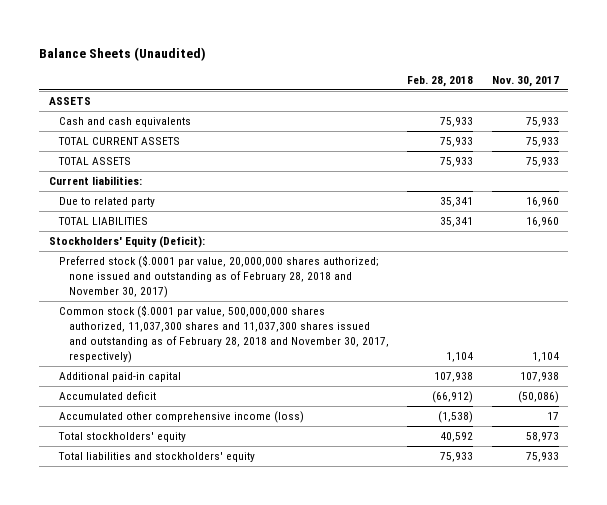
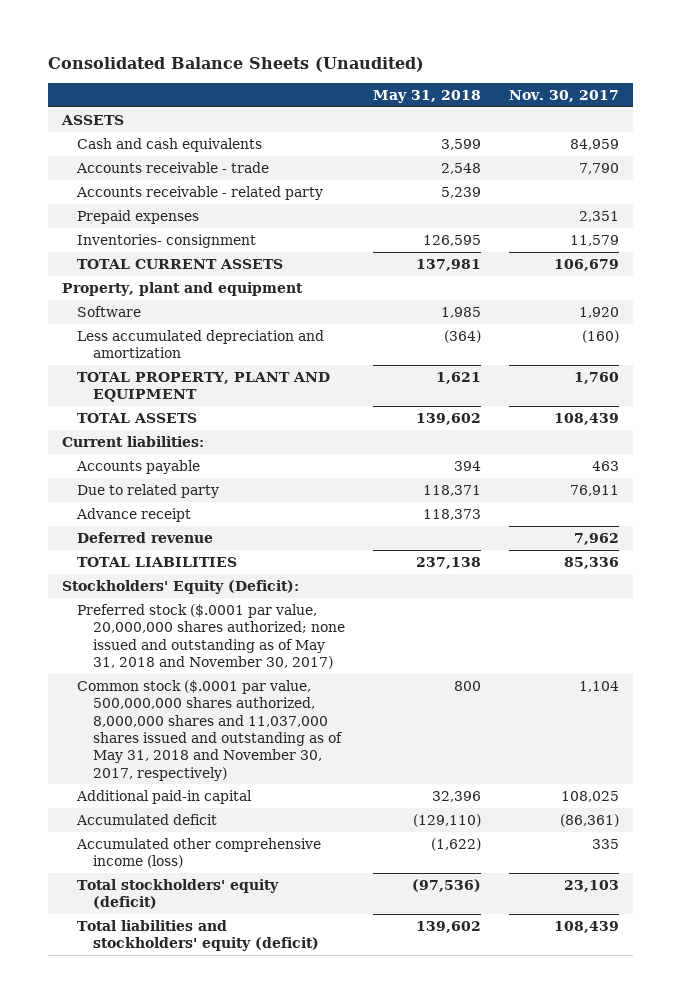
- Balance Sheets (Unaudited)
+ Consolidated Balance Sheets (Unaudited)
- | Feb. 28, 2018 | Nov. 30, 2017
+ | May 31, 2018 | Nov. 30, 2017
- Cash and cash equivalents | 75,933 | 75,933
- TOTAL CURRENT ASSETS | 75,933 | 75,933
- TOTAL ASSETS | 75,933 | 75,933
+ Cash and cash equivalents | 3,599 | 84,959
+ Accounts receivable - trade | 2,548 | 7,790
+ Accounts receivable - related party | 5,239 |
+ Prepaid expenses | | 2,351
+ Inventories- consignment | 126,595 | 11,579
+ TOTAL CURRENT ASSETS | 137,981 | 106,679
+ Property, plant and equipment
+ Software | 1,985 | 1,920
+ Less accumulated depreciation and amortization | (364) | (160)
+ TOTAL PROPERTY, PLANT AND EQUIPMENT | 1,621 | 1,760
+ TOTAL ASSETS | 139,602 | 108,439
- Due to related party | 35,341 | 16,960
- TOTAL LIABILITIES | 35,341 | 16,960
+ Accounts payable | 394 | 463
+ Due to related party | 118,371 | 76,911
+ Advance receipt | 118,373 |
+ Deferred revenue | | 7,962
+ TOTAL LIABILITIES | 237,138 | 85,336
- Preferred stock ($.0001 par value, 20,000,000 shares authorized; none issued and outstanding as of February 28, 2018 and November 30, 2017)
- Common stock ($.0001 par value, 500,000,000 shares authorized, 11,037,300 shares and 11,037,300 shares issued and outstanding as of February 28, 2018 and November 30, 2017, respectively) | 1,104 | 1,104
- Additional paid-in capital | 107,938 | 107,938
- Accumulated deficit | (66,912) | (50,086)
- Accumulated other comprehensive income (loss) | (1,538) | 17
- Total stockholders' equity | 40,592 | 58,973
- Total liabilities and stockholders' equity | 75,933 | 75,933
+ Preferred stock ($.0001 par value, 20,000,000 shares authorized; none issued and outstanding as of May 31, 2018 and November 30, 2017)
+ Common stock ($.0001 par value, 500,000,000 shares authorized, 8,000,000 shares and 11,037,000 shares issued and outstanding as of May 31, 2018 and November 30, 2017, respectively) | 800 | 1,104
+ Additional paid-in capital | 32,396 | 108,025
+ Accumulated deficit | (129,110) | (86,361)
+ Accumulated other comprehensive income (loss) | (1,622) | 335
+ Total stockholders' equity (deficit) | (97,536) | 23,103
+ Total liabilities and stockholders' equity (deficit) | 139,602 | 108,439

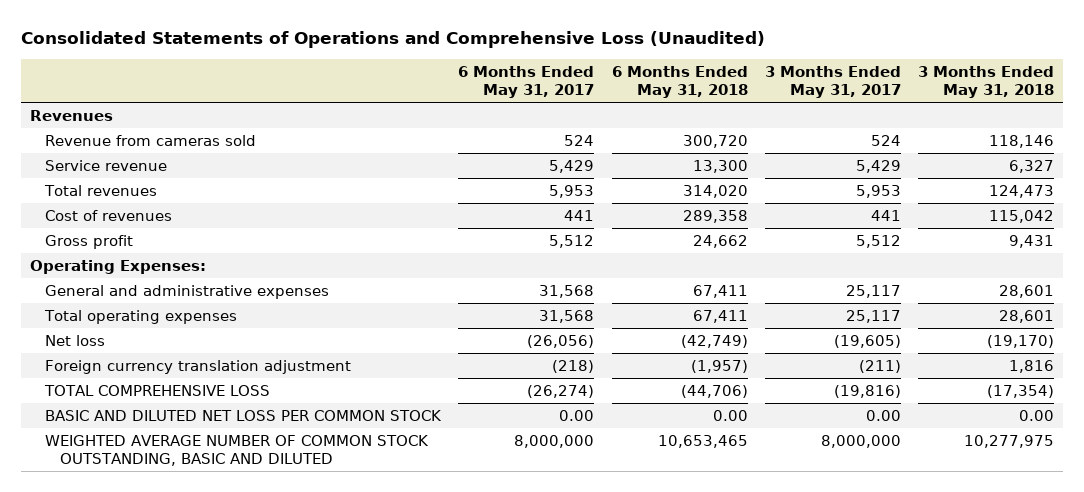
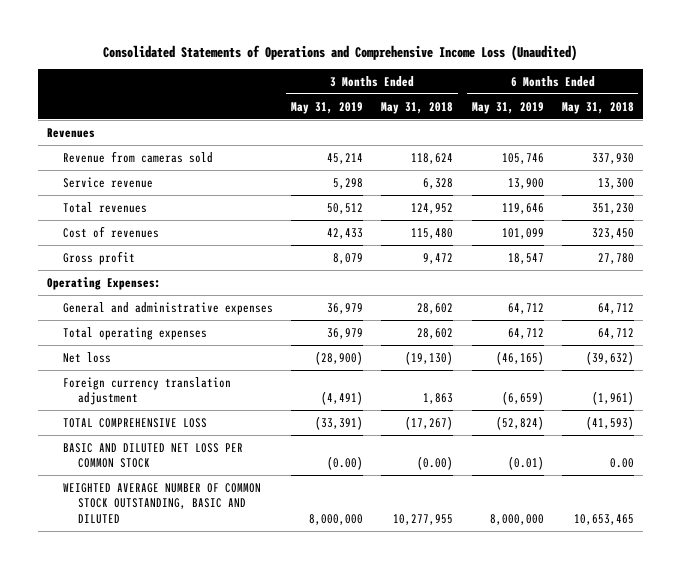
- Consolidated Statements of Operations and Comprehensive Loss (Unaudited)
+ Consolidated Statements of Operations and Comprehensive Income Loss (Unaudited)
- | 6 Months Ended May 31, 2017 | 6 Months Ended May 31, 2018 | 3 Months Ended May 31, 2017 | 3 Months Ended May 31, 2018
+ | 3 Months Ended May 31, 2019 | 3 Months Ended May 31, 2018 | 6 Months Ended May 31, 2019 | 6 Months Ended May 31, 2018
- Revenue from cameras sold | 524 | 300,720 | 524 | 118,146
- Service revenue | 5,429 | 13,300 | 5,429 | 6,327
- Total revenues | 5,953 | 314,020 | 5,953 | 124,473
- Cost of revenues | 441 | 289,358 | 441 | 115,042
- Gross profit | 5,512 | 24,662 | 5,512 | 9,431
+ Revenue from cameras sold | 45,214 | 118,624 | 105,746 | 337,930
+ Service revenue | 5,298 | 6,328 | 13,900 | 13,300
+ Total revenues | 50,512 | 124,952 | 119,646 | 351,230
+ Cost of revenues | 42,433 | 115,480 | 101,099 | 323,450
+ Gross profit | 8,079 | 9,472 | 18,547 | 27,780
- General and administrative expenses | 31,568 | 67,411 | 25,117 | 28,601
- Total operating expenses | 31,568 | 67,411 | 25,117 | 28,601
- Net loss | (26,056) | (42,749) | (19,605) | (19,170)
- Foreign currency translation adjustment | (218) | (1,957) | (211) | 1,816
- TOTAL COMPREHENSIVE LOSS | (26,274) | (44,706) | (19,816) | (17,354)
- BASIC AND DILUTED NET LOSS PER COMMON STOCK | 0.00 | 0.00 | 0.00 | 0.00
- WEIGHTED AVERAGE NUMBER OF COMMON STOCK OUTSTANDING, BASIC AND DILUTED | 8,000,000 | 10,653,465 | 8,000,000 | 10,277,975
+ General and administrative expenses | 36,979 | 28,602 | 64,712 | 64,712
+ Total operating expenses | 36,979 | 28,602 | 64,712 | 64,712
+ Net loss | (28,900) | (19,130) | (46,165) | (39,632)
+ Foreign currency translation adjustment | (4,491) | 1,863 | (6,659) | (1,961)
+ TOTAL COMPREHENSIVE LOSS | (33,391) | (17,267) | (52,824) | (41,593)
+ BASIC AND DILUTED NET LOSS PER COMMON STOCK | (0.00) | (0.00) | (0.01) | 0.00
+ WEIGHTED AVERAGE NUMBER OF COMMON STOCK OUTSTANDING, BASIC AND DILUTED | 8,000,000 | 10,277,955 | 8,000,000 | 10,653,465

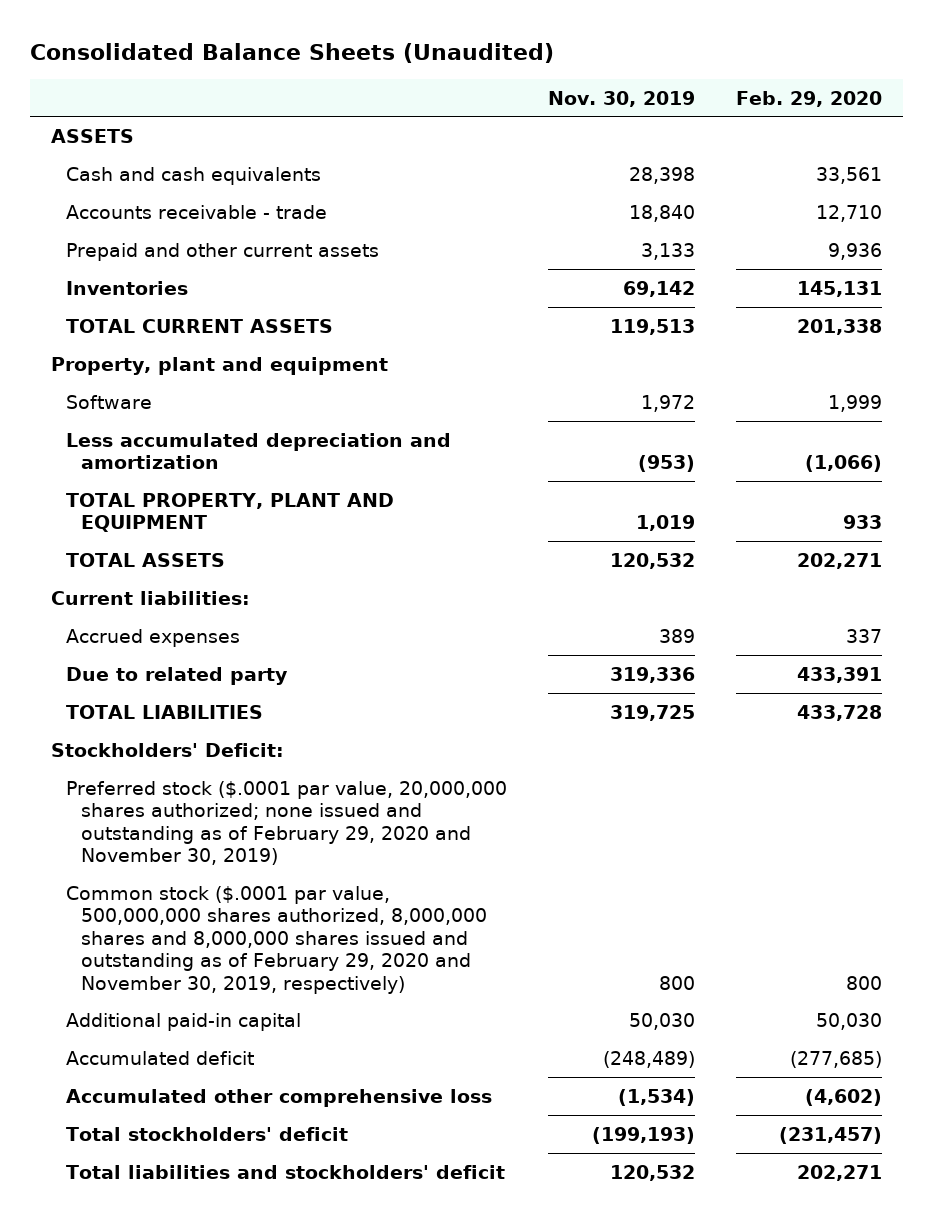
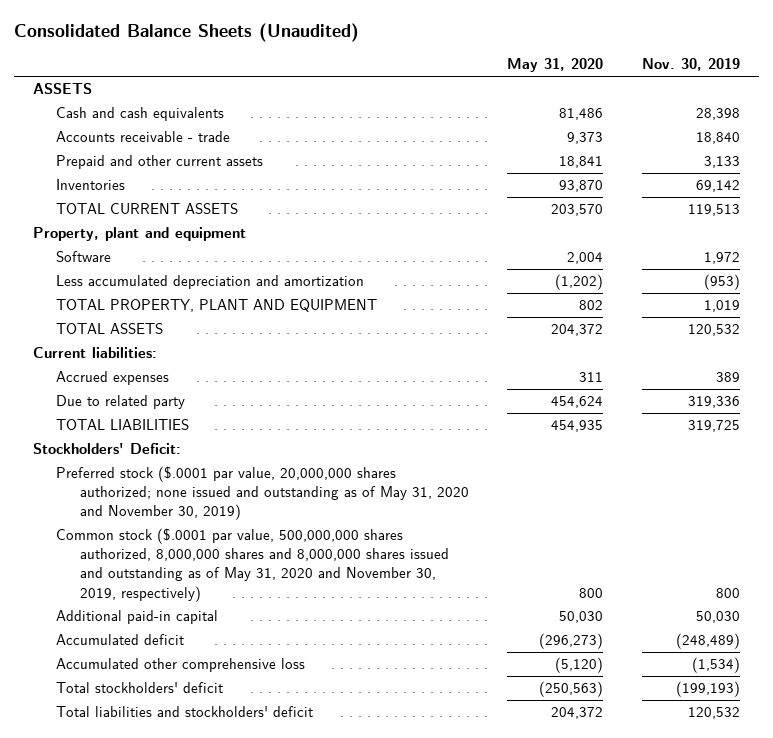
- | Nov. 30, 2019 | Feb. 29, 2020
+ | May 31, 2020 | Nov. 30, 2019
- Preferred stock ($.0001 par value, 20,000,000 shares authorized; none issued and outstanding as of February 29, 2020 and November 30, 2019)
- Common stock ($.0001 par value, 500,000,000 shares authorized, 8,000,000 shares and 8,000,000 shares issued and outstanding as of February 29, 2020 and November 30, 2019, respectively) | 800 | 800
+ Preferred stock ($.0001 par value, 20,000,000 shares authorized; none issued and outstanding as of May 31, 2020 and November 30, 2019)
+ Common stock ($.0001 par value, 500,000,000 shares authorized, 8,000,000 shares and 8,000,000 shares issued and outstanding as of May 31, 2020 and November 30, 2019, respectively) | 800 | 800

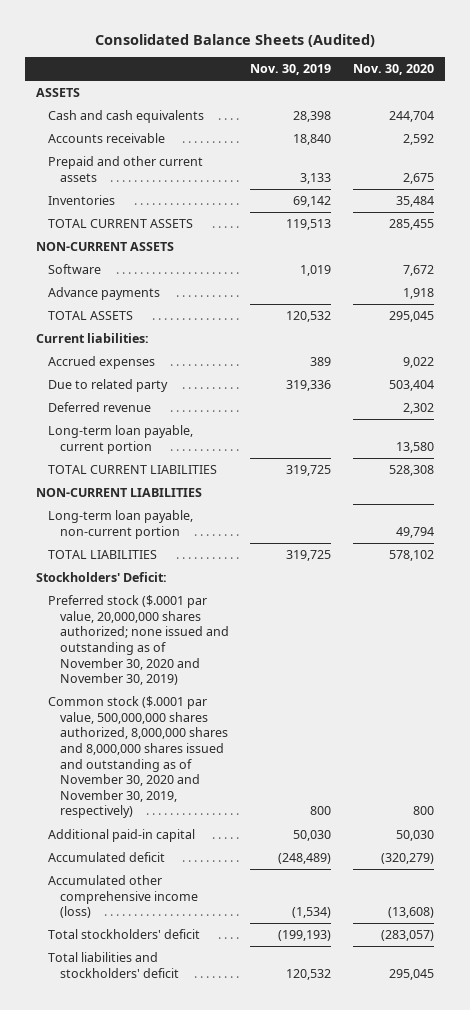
- Consolidated Balance Sheets (Unaudited)
+ Consolidated Balance Sheets (Audited)
- | May 31, 2020 | Nov. 30, 2019
+ | Nov. 30, 2019 | Nov. 30, 2020
- Accounts receivable - trade | 9,373 | 18,840
+ Accounts receivable | 18,840 | 2,592
- Property, plant and equipment
- Software | 2,004 | 1,972
- Less accumulated depreciation and amortization | (1,202) | (953)
- TOTAL PROPERTY, PLANT AND EQUIPMENT | 802 | 1,019
+ NON-CURRENT ASSETS
+ Software | 1,019 | 7,672
+ Advance payments | | 1,918
+ Deferred revenue | | 2,302
+ Long-term loan payable, current portion | | 13,580
+ TOTAL CURRENT LIABILITIES | 319,725 | 528,308
+ NON-CURRENT LIABILITIES
+ Long-term loan payable, non-current portion | | 49,794
- Preferred stock ($.0001 par value, 20,000,000 shares authorized; none issued and outstanding as of May 31, 2020 and November 30, 2019)
- Common stock ($.0001 par value, 500,000,000 shares authorized, 8,000,000 shares and 8,000,000 shares issued and outstanding as of May 31, 2020 and November 30, 2019, respectively) | 800 | 800
+ Preferred stock ($.0001 par value, 20,000,000 shares authorized; none issued and outstanding as of November 30, 2020 and November 30, 2019)
+ Common stock ($.0001 par value, 500,000,000 shares authorized, 8,000,000 shares and 8,000,000 shares issued and outstanding as of November 30, 2020 and November 30, 2019, respectively) | 800 | 800
- Accumulated other comprehensive loss | (5,120) | (1,534)
+ Accumulated other comprehensive income (loss) | (1,534) | (13,608)

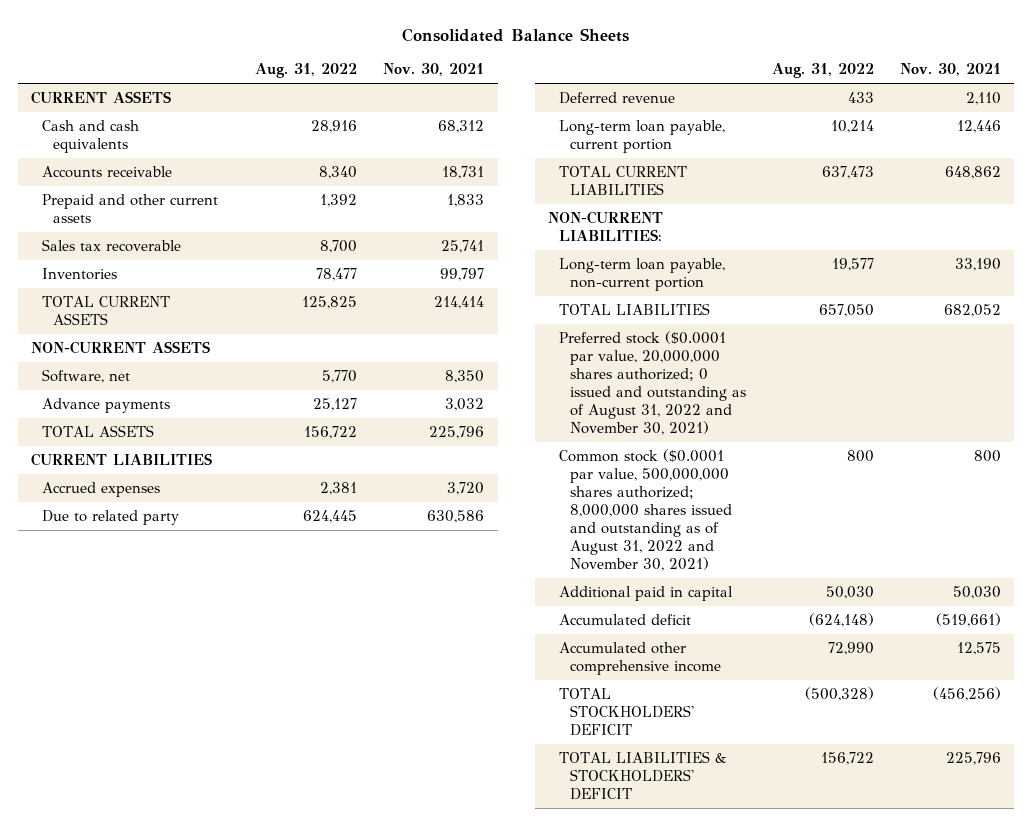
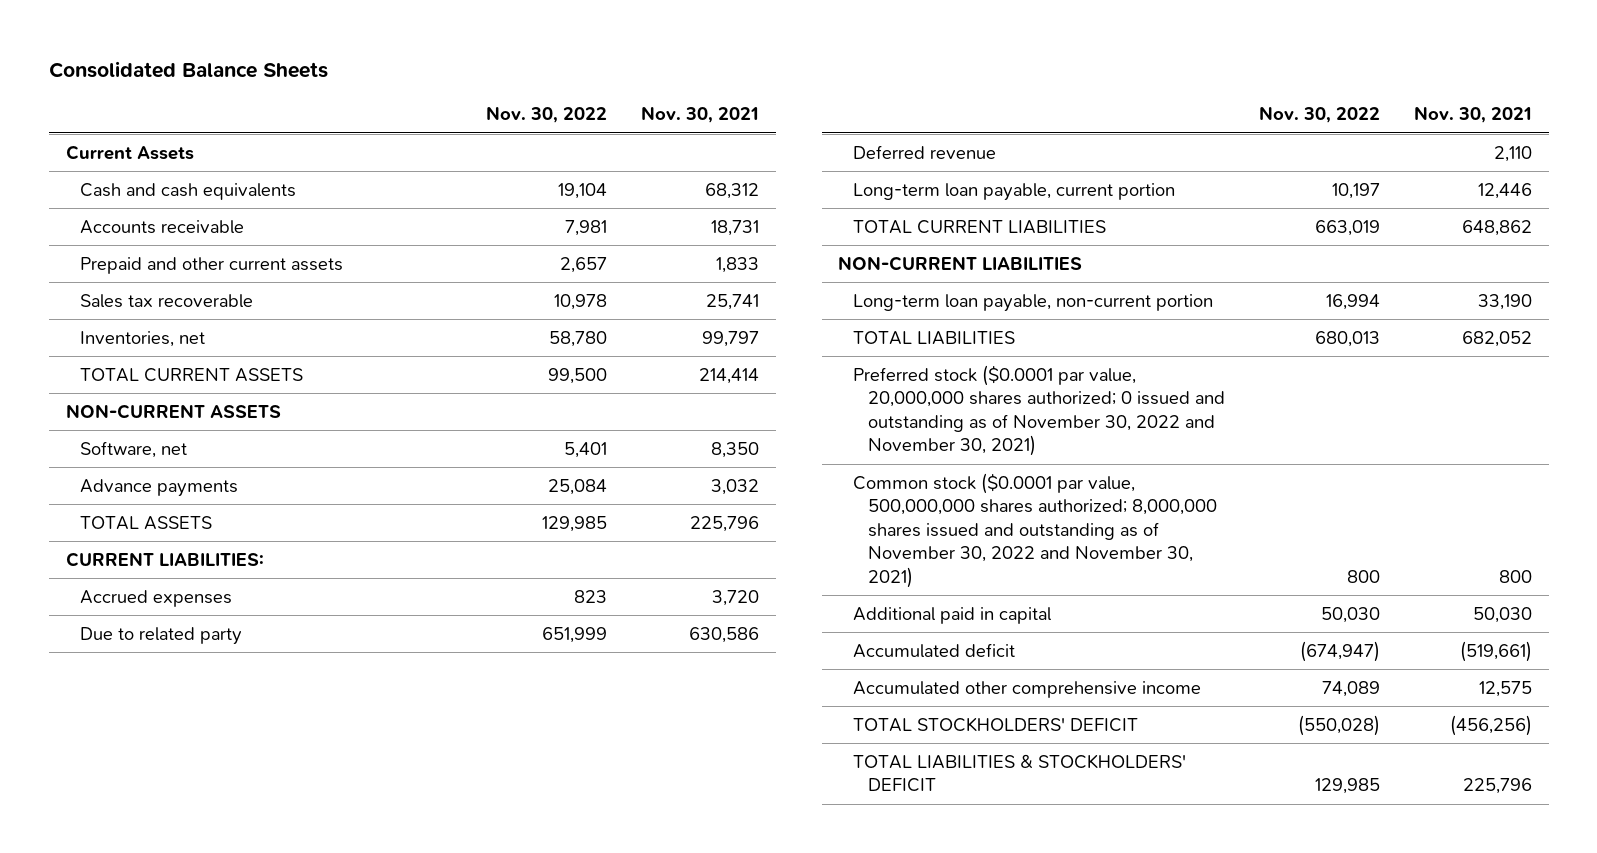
- | Aug. 31, 2022 | Nov. 30, 2021
+ | Nov. 30, 2022 | Nov. 30, 2021
- CURRENT ASSETS
+ Current Assets
- Inventories | 78,477 | 99,797
+ Inventories, net | 58,780 | 99,797
- CURRENT LIABILITIES
+ CURRENT LIABILITIES:
- NON-CURRENT LIABILITIES:
+ NON-CURRENT LIABILITIES
- Preferred stock ($0.0001 par value, 20,000,000 shares authorized; 0 issued and outstanding as of August 31, 2022 and November 30, 2021)
- Common stock ($0.0001 par value, 500,000,000 shares authorized; 8,000,000 shares issued and outstanding as of August 31, 2022 and November 30, 2021) | 800 | 800
+ Preferred stock ($0.0001 par value, 20,000,000 shares authorized; 0 issued and outstanding as of November 30, 2022 and November 30, 2021)
+ Common stock ($0.0001 par value, 500,000,000 shares authorized; 8,000,000 shares issued and outstanding as of November 30, 2022 and November 30, 2021) | 800 | 800

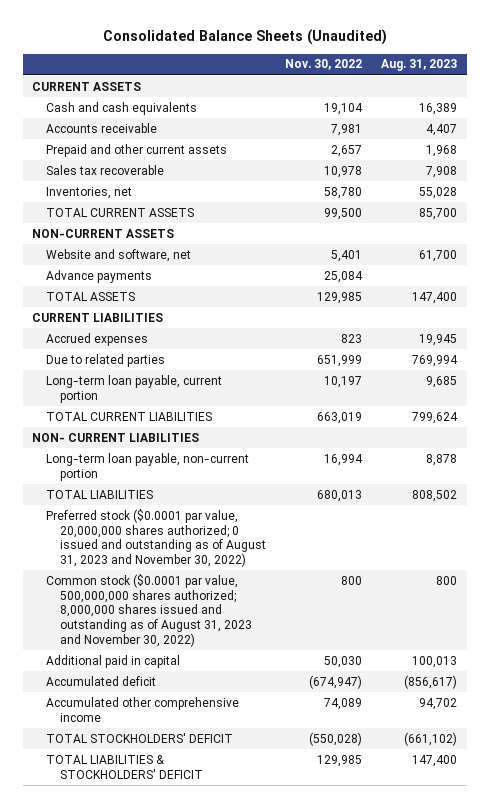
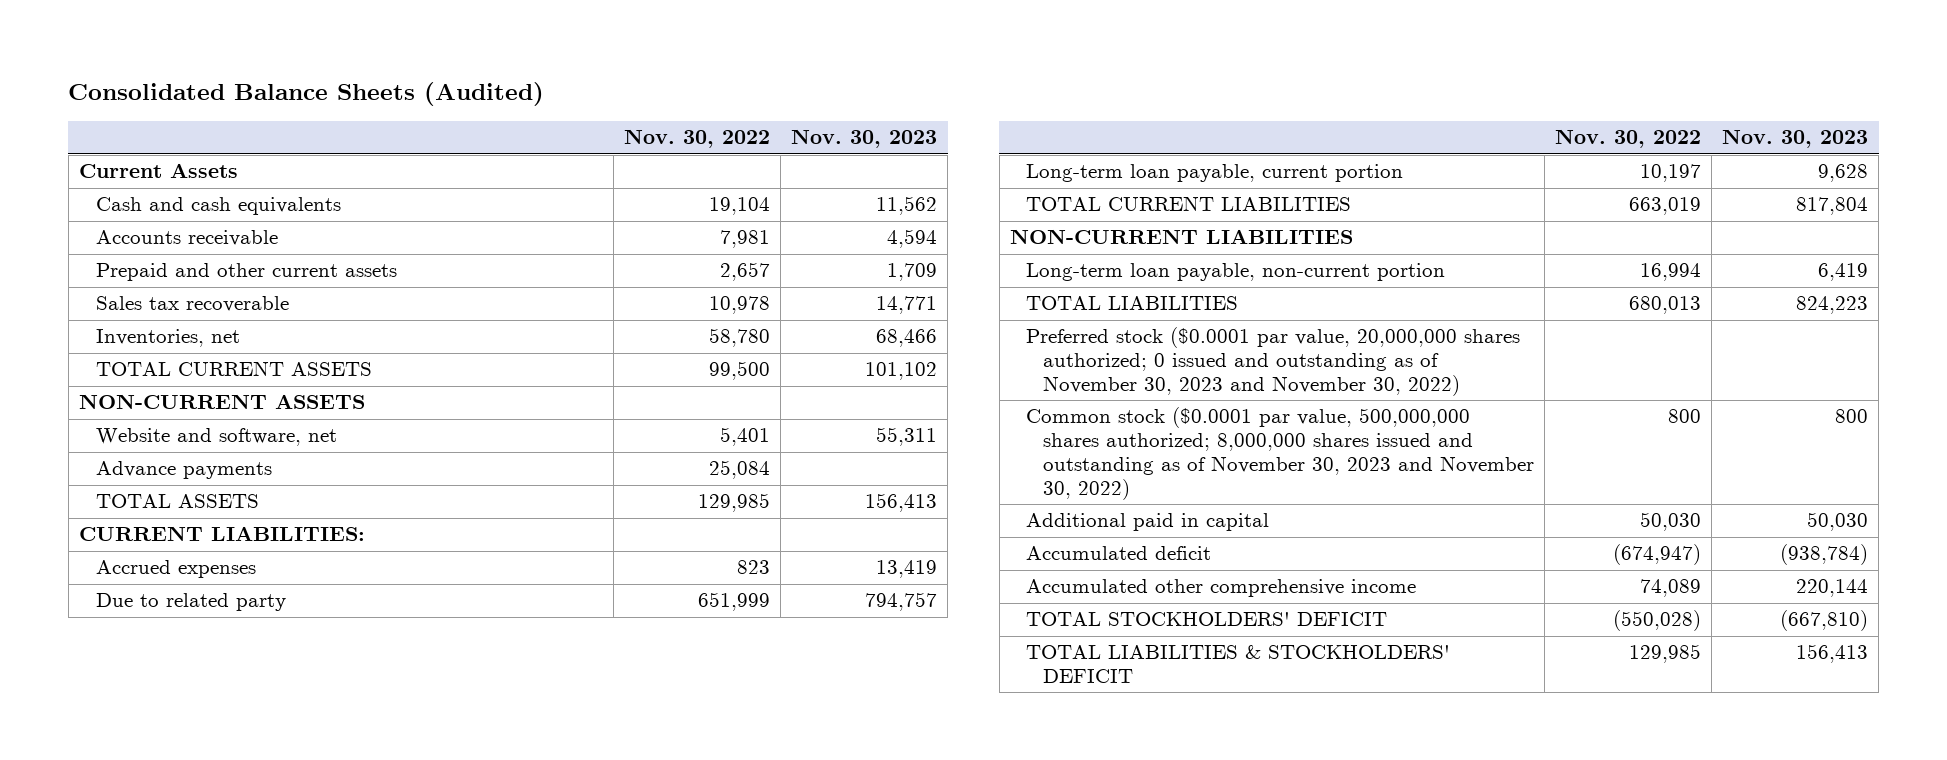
- Consolidated Balance Sheets (Unaudited)
+ Consolidated Balance Sheets (Audited)
- | Nov. 30, 2022 | Aug. 31, 2023
+ | Nov. 30, 2022 | Nov. 30, 2023
- CURRENT ASSETS
+ Current Assets
- CURRENT LIABILITIES
+ CURRENT LIABILITIES:
- Due to related parties | 651,999 | 769,994
+ Due to related party | 651,999 | 794,757
- NON- CURRENT LIABILITIES
+ NON-CURRENT LIABILITIES
- Preferred stock ($0.0001 par value, 20,000,000 shares authorized; 0 issued and outstanding as of August 31, 2023 and November 30, 2022)
- Common stock ($0.0001 par value, 500,000,000 shares authorized; 8,000,000 shares issued and outstanding as of August 31, 2023 and November 30, 2022) | 800 | 800
+ Preferred stock ($0.0001 par value, 20,000,000 shares authorized; 0 issued and outstanding as of November 30, 2023 and November 30, 2022)
+ Common stock ($0.0001 par value, 500,000,000 shares authorized; 8,000,000 shares issued and outstanding as of November 30, 2023 and November 30, 2022) | 800 | 800

